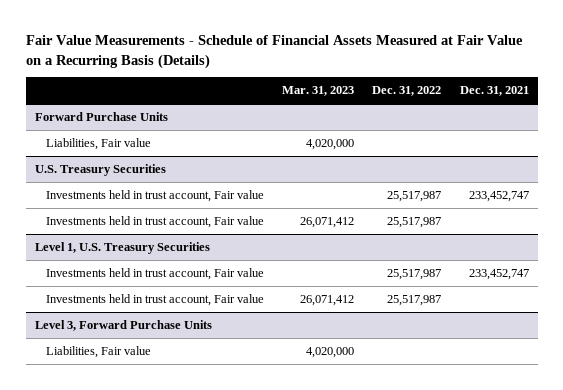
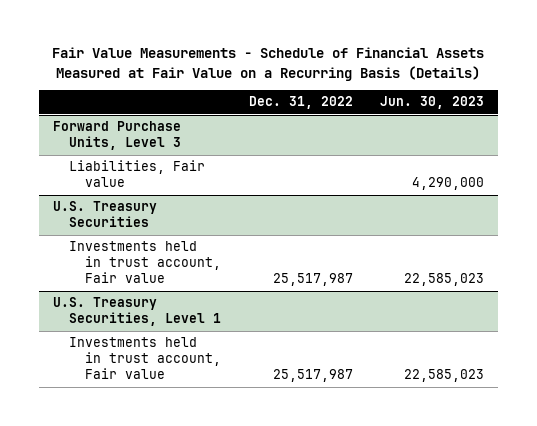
- | Mar. 31, 2023 | Dec. 31, 2022 | Dec. 31, 2021
+ | Dec. 31, 2022 | Jun. 30, 2023
- Forward Purchase Units
+ Forward Purchase Units, Level 3
@ U.S. Treasury Securities
- Investments held in trust account, Fair value | 26,071,412 | 25,517,987 |
- Level 1, U.S. Treasury Securities
- Investments held in trust account, Fair value | | 25,517,987 | 233,452,747
+ U.S. Treasury Securities, Level 1
- Level 3, Forward Purchase Units
- Liabilities, Fair value | 4,020,000 | |

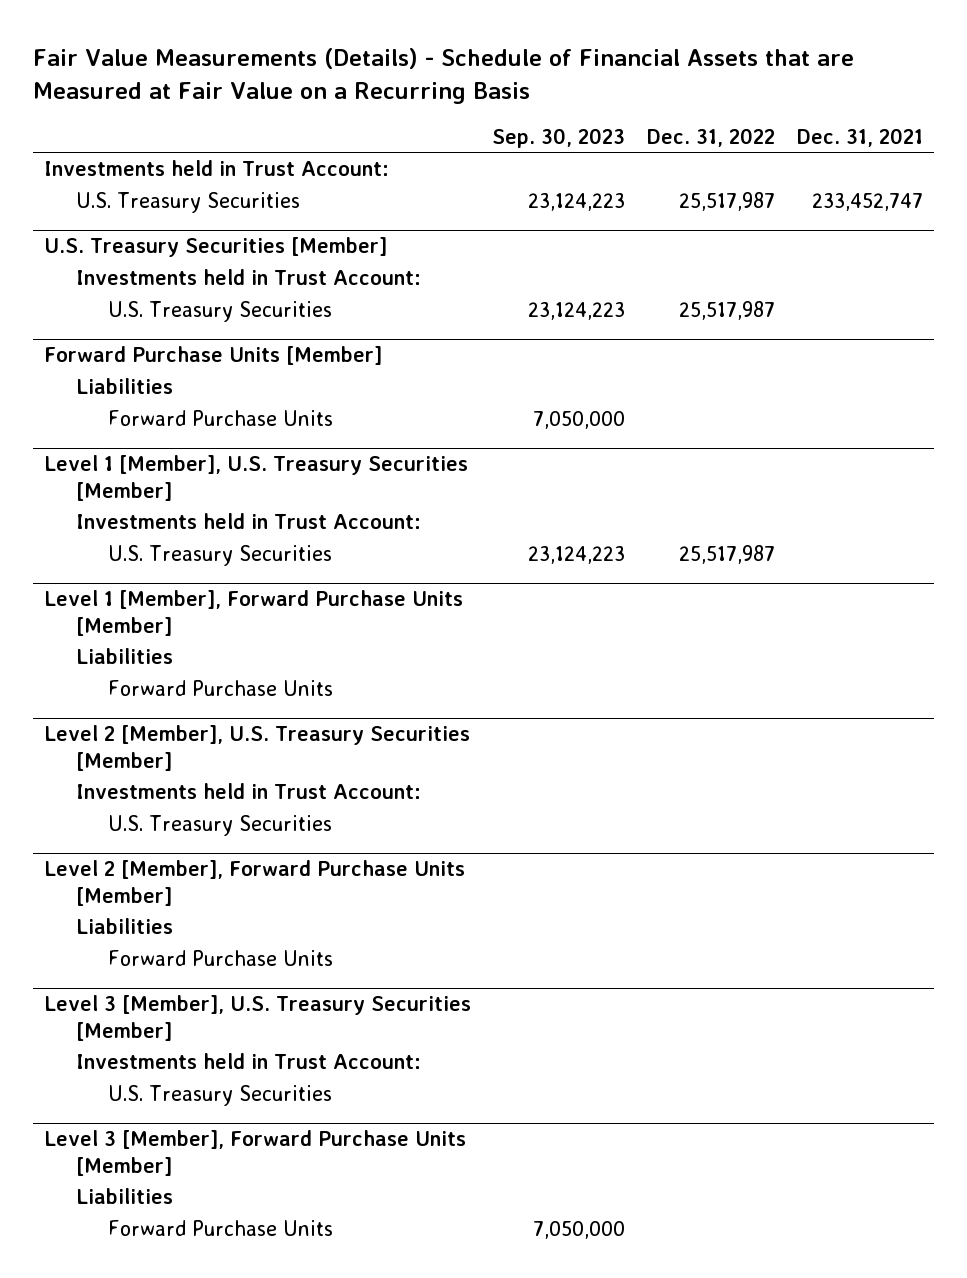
- Fair Value Measurements - Schedule of Financial Assets Measured at Fair Value on a Recurring Basis (Details)
+ Fair Value Measurements (Details) - Schedule of Financial Assets that are Measured at Fair Value on a Recurring Basis
- | Dec. 31, 2022 | Jun. 30, 2023
+ | Sep. 30, 2023 | Dec. 31, 2022 | Dec. 31, 2021
- Forward Purchase Units, Level 3
- Liabilities, Fair value | | 4,290,000
- U.S. Treasury Securities
- Investments held in trust account, Fair value | 25,517,987 | 22,585,023
- U.S. Treasury Securities, Level 1
- Investments held in trust account, Fair value | 25,517,987 | 22,585,023
+ Investments held in Trust Account:
+ U.S. Treasury Securities | 23,124,223 | 25,517,987 | 233,452,747
+ U.S. Treasury Securities [Member]
+ Investments held in Trust Account:
+ U.S. Treasury Securities | 23,124,223 | 25,517,987 |
+ Forward Purchase Units [Member]
+ Liabilities
+ Forward Purchase Units | 7,050,000 | |
+ Level 1 [Member], U.S. Treasury Securities [Member]
+ Investments held in Trust Account:
+ U.S. Treasury Securities | 23,124,223 | 25,517,987 |
+ Level 1 [Member], Forward Purchase Units [Member]
+ Liabilities
+ Forward Purchase Units
+ Level 2 [Member], U.S. Treasury Securities [Member]
+ Investments held in Trust Account:
+ U.S. Treasury Securities
+ Level 2 [Member], Forward Purchase Units [Member]
+ Liabilities
+ Forward Purchase Units
+ Level 3 [Member], U.S. Treasury Securities [Member]
+ Investments held in Trust Account:
+ U.S. Treasury Securities
+ Level 3 [Member], Forward Purchase Units [Member]
+ Liabilities
+ Forward Purchase Units | 7,050,000 | |

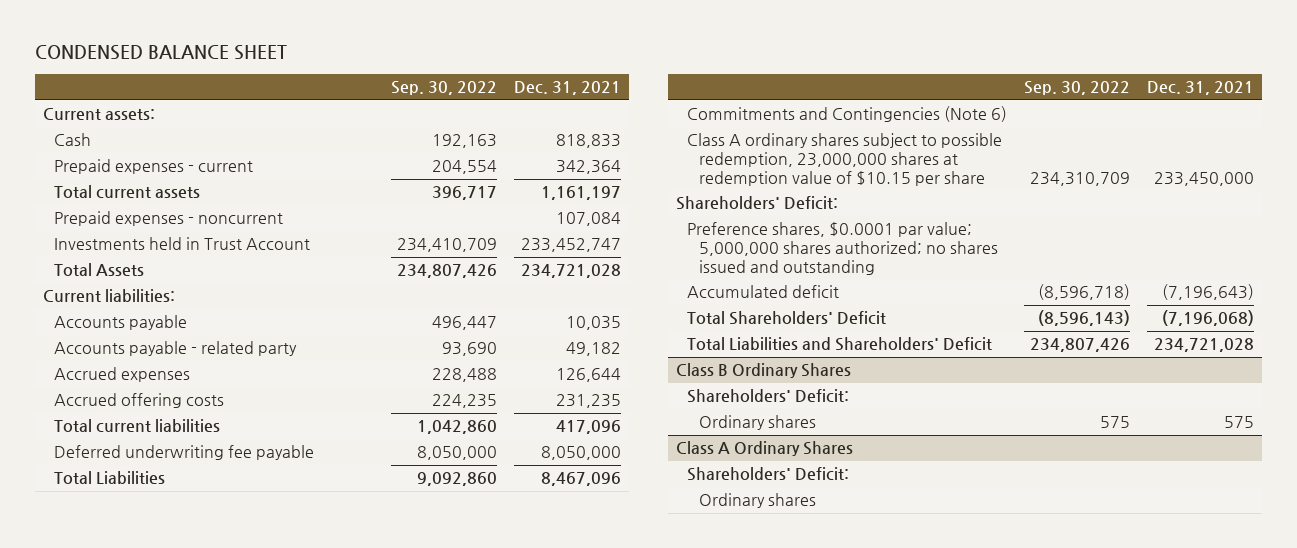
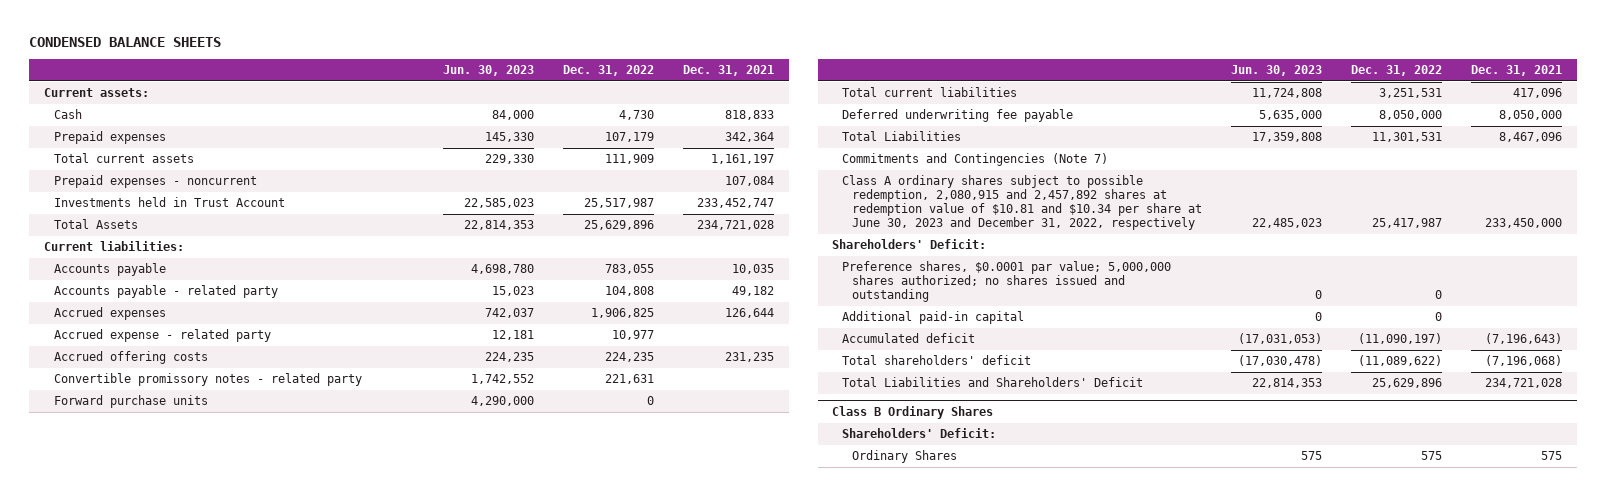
- CONDENSED BALANCE SHEET
+ CONDENSED BALANCE SHEETS
- | Sep. 30, 2022 | Dec. 31, 2021
+ | Jun. 30, 2023 | Dec. 31, 2022 | Dec. 31, 2021
- Prepaid expenses - current | 204,554 | 342,364
+ Prepaid expenses | 145,330 | 107,179 | 342,364
+ Accrued expense - related party | 12,181 | 10,977 |
+ Convertible promissory notes - related party | 1,742,552 | 221,631 |
+ Forward purchase units | 4,290,000 | 0 |
- Commitments and Contingencies (Note 6)
- Class A ordinary shares subject to possible redemption, 23,000,000 shares at redemption value of $10.15 per share | 234,310,709 | 233,450,000
+ Commitments and Contingencies (Note 7)
+ Class A ordinary shares subject to possible redemption, 2,080,915 and 2,457,892 shares at redemption value of $10.81 and $10.34 per share at June 30, 2023 and December 31, 2022, respectively | 22,485,023 | 25,417,987 | 233,450,000
+ Additional paid-in capital | 0 | 0 |
- Total Shareholders' Deficit | (8,596,143) | (7,196,068)
+ Total shareholders' deficit | (17,030,478) | (11,089,622) | (7,196,068)
@ Class B Ordinary Shares
- Ordinary shares | 575 | 575
- Class A Ordinary Shares
- Shareholders' Deficit:
- Ordinary shares
@ Class B Ordinary Shares
+ Ordinary Shares | 575 | 575 | 575

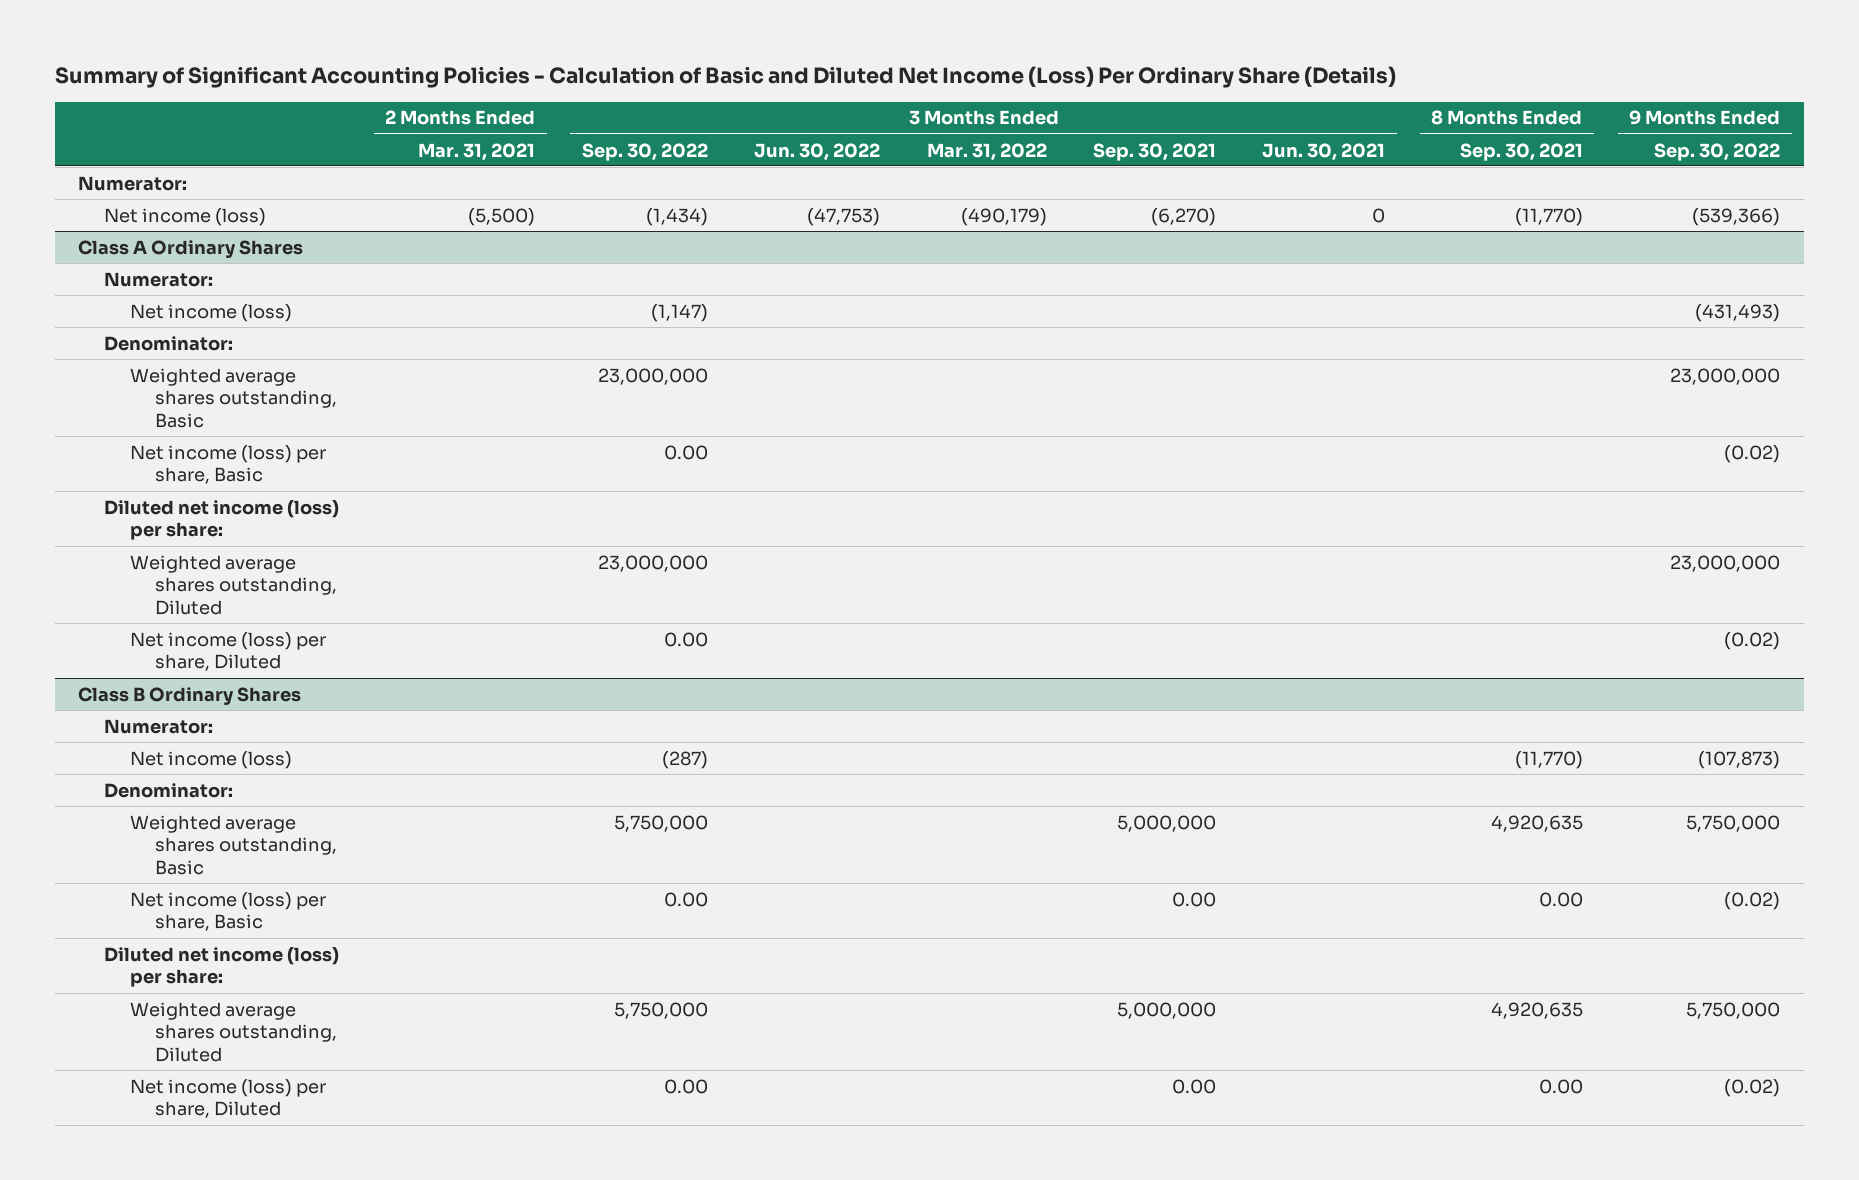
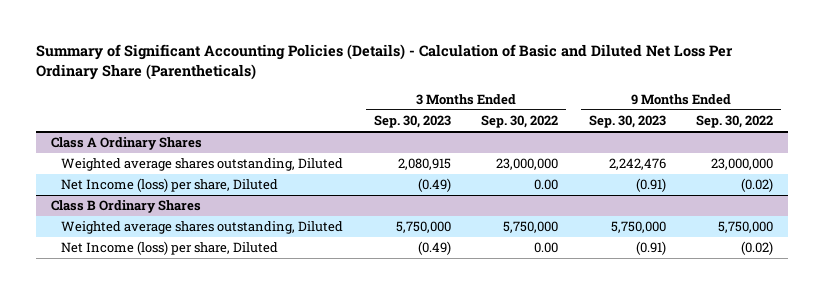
- Summary of Significant Accounting Policies - Calculation of Basic and Diluted Net Income (Loss) Per Ordinary Share (Details)
+ Summary of Significant Accounting Policies (Details) - Calculation of Basic and Diluted Net Loss Per Ordinary Share (Parentheticals)
- | 2 Months Ended Mar. 31, 2021 | 3 Months Ended Sep. 30, 2022 | 3 Months Ended Jun. 30, 2022 | 3 Months Ended Mar. 31, 2022 | 3 Months Ended Sep. 30, 2021 | 3 Months Ended Jun. 30, 2021 | 8 Months Ended Sep. 30, 2021 | 9 Months Ended Sep. 30, 2022
+ | 3 Months Ended Sep. 30, 2023 | 3 Months Ended Sep. 30, 2022 | 9 Months Ended Sep. 30, 2023 | 9 Months Ended Sep. 30, 2022
- Numerator:
- Net income (loss) | (5,500) | (1,434) | (47,753) | (490,179) | (6,270) | 0 | (11,770) | (539,366)
@ Class A Ordinary Shares
- Numerator:
- Net income (loss) | | (1,147) | | | | | | (431,493)
- Denominator:
- Weighted average shares outstanding, Basic | | 23,000,000 | | | | | | 23,000,000
- Net income (loss) per share, Basic | | 0.00 | | | | | | (0.02)
- Diluted net income (loss) per share:
- Net income (loss) per share, Diluted | | 0.00 | | | | | | (0.02)
+ Net Income (loss) per share, Diluted | (0.49) | 0.00 | (0.91) | (0.02)
@ Class B Ordinary Shares
- Numerator:
- Net income (loss) | | (287) | | | | | (11,770) | (107,873)
- Denominator:
- Weighted average shares outstanding, Basic | | 5,750,000 | | | 5,000,000 | | 4,920,635 | 5,750,000
- Net income (loss) per share, Basic | | 0.00 | | | 0.00 | | 0.00 | (0.02)
- Diluted net income (loss) per share:
- Net income (loss) per share, Diluted | | 0.00 | | | 0.00 | | 0.00 | (0.02)
+ Net Income (loss) per share, Diluted | (0.49) | 0.00 | (0.91) | (0.02)

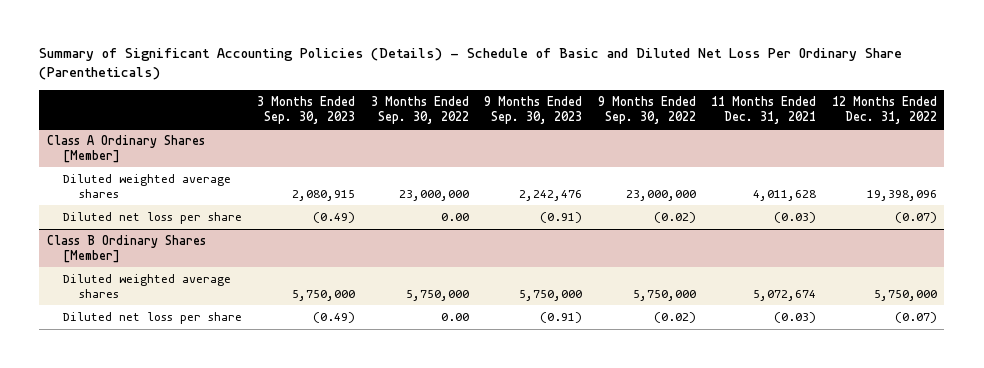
- Summary of Significant Accounting Policies (Details) - Calculation of Basic and Diluted Net Loss Per Ordinary Share (Parentheticals)
+ Summary of Significant Accounting Policies (Details) - Schedule of Basic and Diluted Net Loss Per Ordinary Share (Parentheticals)
- | 3 Months Ended Sep. 30, 2023 | 3 Months Ended Sep. 30, 2022 | 9 Months Ended Sep. 30, 2023 | 9 Months Ended Sep. 30, 2022
+ | 3 Months Ended Sep. 30, 2023 | 3 Months Ended Sep. 30, 2022 | 9 Months Ended Sep. 30, 2023 | 9 Months Ended Sep. 30, 2022 | 11 Months Ended Dec. 31, 2021 | 12 Months Ended Dec. 31, 2022
- Class A Ordinary Shares
- Weighted average shares outstanding, Diluted | 2,080,915 | 23,000,000 | 2,242,476 | 23,000,000
- Net Income (loss) per share, Diluted | (0.49) | 0.00 | (0.91) | (0.02)
- Class B Ordinary Shares
- Weighted average shares outstanding, Diluted | 5,750,000 | 5,750,000 | 5,750,000 | 5,750,000
- Net Income (loss) per share, Diluted | (0.49) | 0.00 | (0.91) | (0.02)
+ Class A Ordinary Shares [Member]
+ Diluted weighted average shares | 2,080,915 | 23,000,000 | 2,242,476 | 23,000,000 | 4,011,628 | 19,398,096
+ Diluted net loss per share | (0.49) | 0.00 | (0.91) | (0.02) | (0.03) | (0.07)
+ Class B Ordinary Shares [Member]
+ Diluted weighted average shares | 5,750,000 | 5,750,000 | 5,750,000 | 5,750,000 | 5,072,674 | 5,750,000
+ Diluted net loss per share | (0.49) | 0.00 | (0.91) | (0.02) | (0.03) | (0.07)

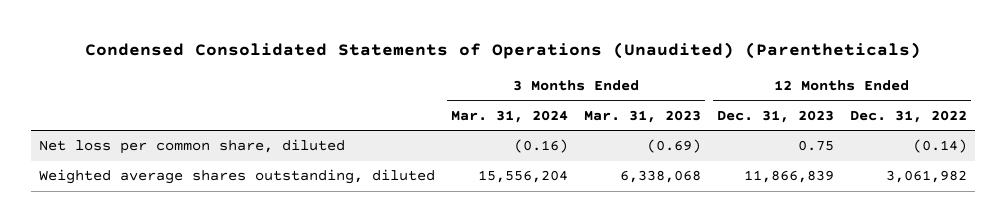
- Summary of Significant Accounting Policies (Details) - Schedule of Basic and Diluted Net Loss Per Ordinary Share (Parentheticals)
+ Condensed Consolidated Statements of Operations (Unaudited) (Parentheticals)
- | 3 Months Ended Sep. 30, 2023 | 3 Months Ended Sep. 30, 2022 | 9 Months Ended Sep. 30, 2023 | 9 Months Ended Sep. 30, 2022 | 11 Months Ended Dec. 31, 2021 | 12 Months Ended Dec. 31, 2022
+ | 3 Months Ended Mar. 31, 2024 | 3 Months Ended Mar. 31, 2023 | 12 Months Ended Dec. 31, 2023 | 12 Months Ended Dec. 31, 2022
- Class A Ordinary Shares [Member]
- Diluted weighted average shares | 2,080,915 | 23,000,000 | 2,242,476 | 23,000,000 | 4,011,628 | 19,398,096
- Diluted net loss per share | (0.49) | 0.00 | (0.91) | (0.02) | (0.03) | (0.07)
- Class B Ordinary Shares [Member]
- Diluted weighted average shares | 5,750,000 | 5,750,000 | 5,750,000 | 5,750,000 | 5,072,674 | 5,750,000
- Diluted net loss per share | (0.49) | 0.00 | (0.91) | (0.02) | (0.03) | (0.07)
+ Net loss per common share, diluted | (0.16) | (0.69) | 0.75 | (0.14)
+ Weighted average shares outstanding, diluted | 15,556,204 | 6,338,068 | 11,866,839 | 3,061,982

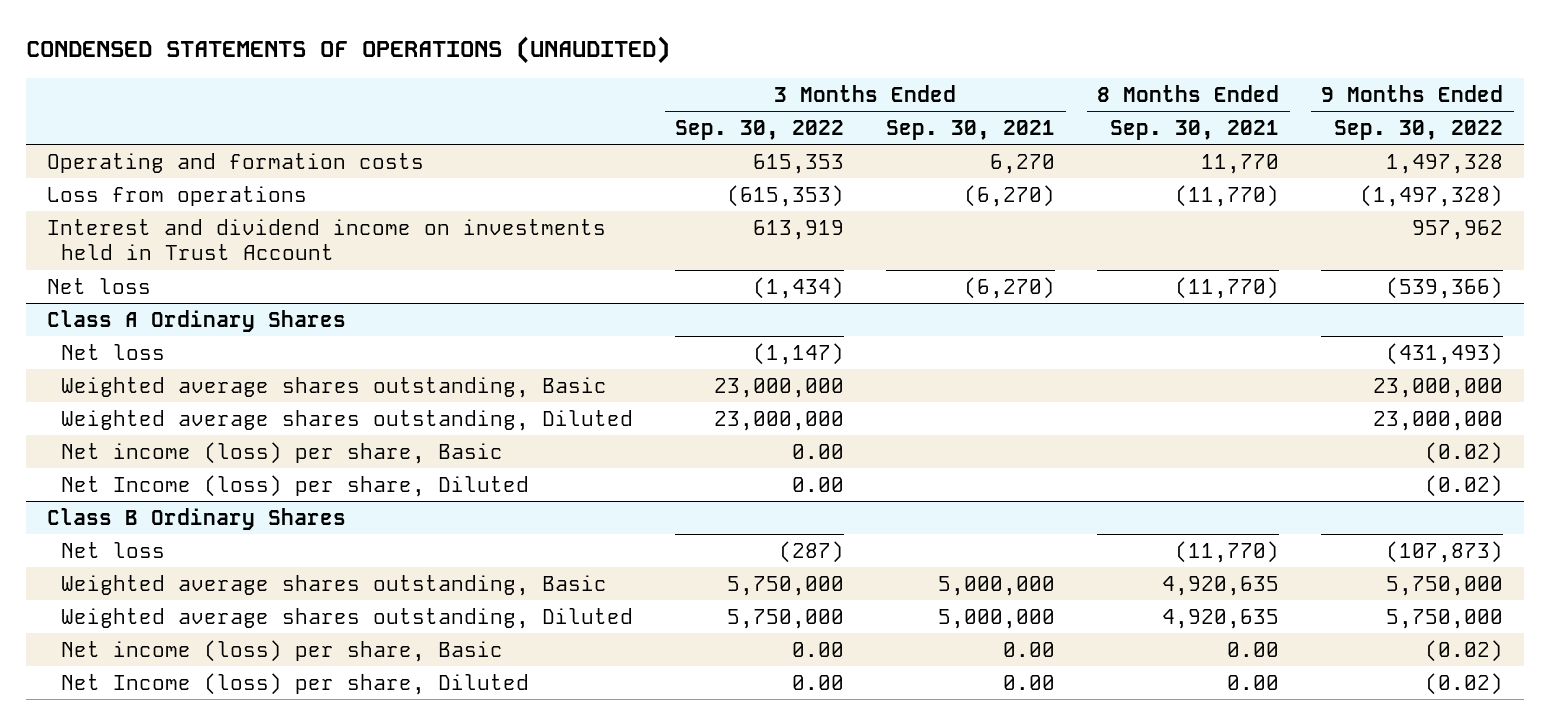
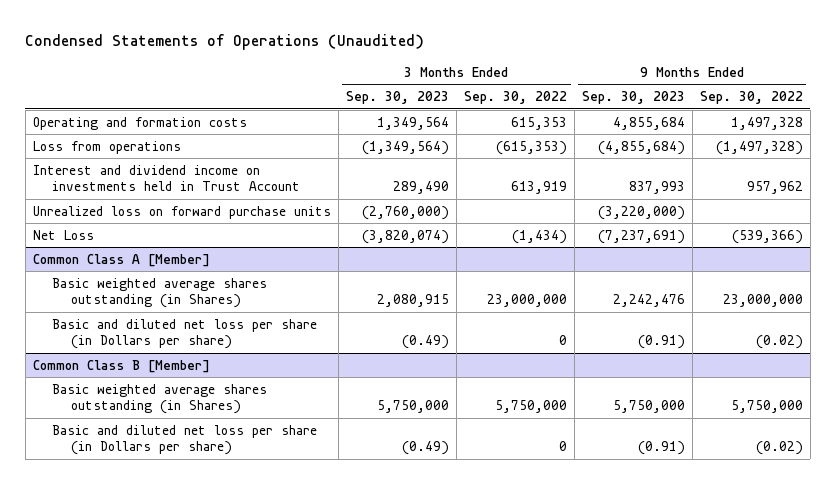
- CONDENSED STATEMENTS OF OPERATIONS (UNAUDITED)
+ Condensed Statements of Operations (Unaudited)
- | 3 Months Ended Sep. 30, 2022 | 3 Months Ended Sep. 30, 2021 | 8 Months Ended Sep. 30, 2021 | 9 Months Ended Sep. 30, 2022
+ | 3 Months Ended Sep. 30, 2023 | 3 Months Ended Sep. 30, 2022 | 9 Months Ended Sep. 30, 2023 | 9 Months Ended Sep. 30, 2022
- Net loss | (1,434) | (6,270) | (11,770) | (539,366)
- Class A Ordinary Shares
- Net loss | (1,147) | | | (431,493)
- Weighted average shares outstanding, Basic | 23,000,000 | | | 23,000,000
- Weighted average shares outstanding, Diluted | 23,000,000 | | | 23,000,000
- Net income (loss) per share, Basic | 0.00 | | | (0.02)
- Net Income (loss) per share, Diluted | 0.00 | | | (0.02)
- Class B Ordinary Shares
- Net loss | (287) | | (11,770) | (107,873)
- Weighted average shares outstanding, Basic | 5,750,000 | 5,000,000 | 4,920,635 | 5,750,000
- Weighted average shares outstanding, Diluted | 5,750,000 | 5,000,000 | 4,920,635 | 5,750,000
- Net income (loss) per share, Basic | 0.00 | 0.00 | 0.00 | (0.02)
- Net Income (loss) per share, Diluted | 0.00 | 0.00 | 0.00 | (0.02)
+ Unrealized loss on forward purchase units | (2,760,000) | | (3,220,000) |
+ Net Loss | (3,820,074) | (1,434) | (7,237,691) | (539,366)
+ Common Class A [Member]
+ Basic weighted average shares outstanding (in Shares) | 2,080,915 | 23,000,000 | 2,242,476 | 23,000,000
+ Basic and diluted net loss per share (in Dollars per share) | (0.49) | 0 | (0.91) | (0.02)
+ Common Class B [Member]
+ Basic weighted average shares outstanding (in Shares) | 5,750,000 | 5,750,000 | 5,750,000 | 5,750,000
+ Basic and diluted net loss per share (in Dollars per share) | (0.49) | 0 | (0.91) | (0.02)

